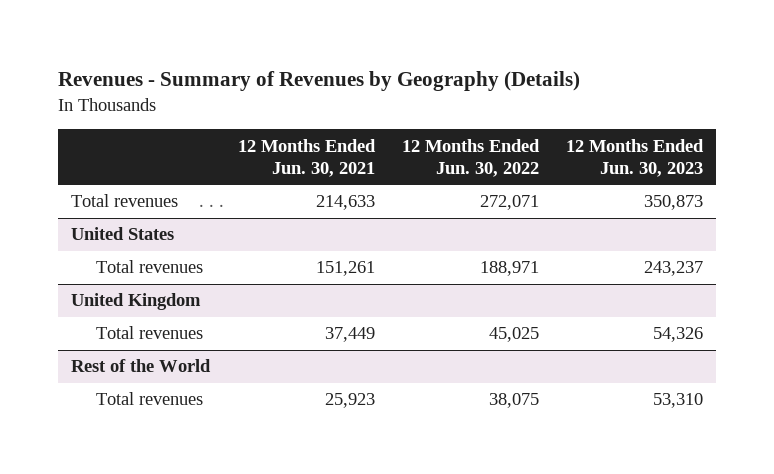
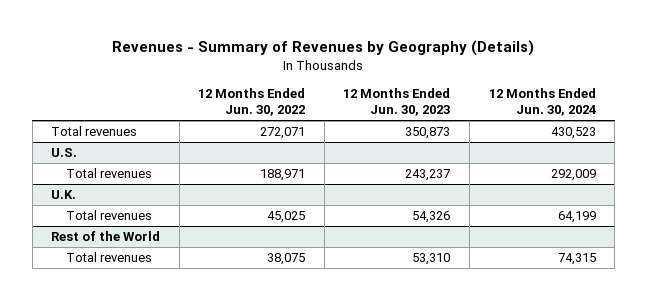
- | 12 Months Ended Jun. 30, 2021 | 12 Months Ended Jun. 30, 2022 | 12 Months Ended Jun. 30, 2023
+ | 12 Months Ended Jun. 30, 2022 | 12 Months Ended Jun. 30, 2023 | 12 Months Ended Jun. 30, 2024
- United States
+ U.S.
- United Kingdom
+ U.K.

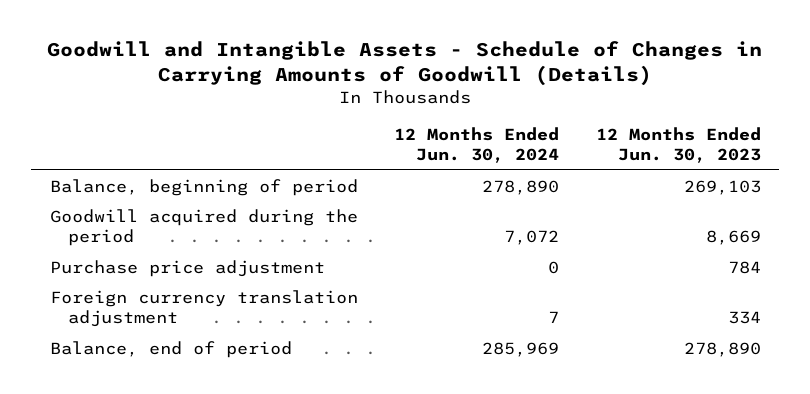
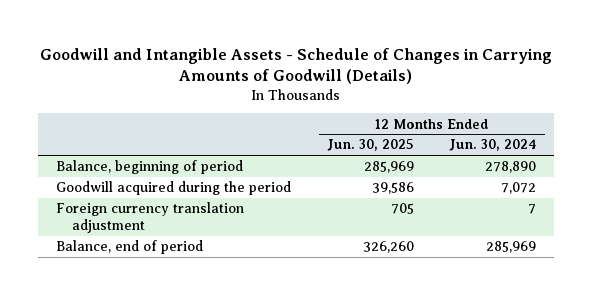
- | 12 Months Ended Jun. 30, 2024 | 12 Months Ended Jun. 30, 2023
+ | 12 Months Ended Jun. 30, 2025 | 12 Months Ended Jun. 30, 2024
- Purchase price adjustment | 0 | 784

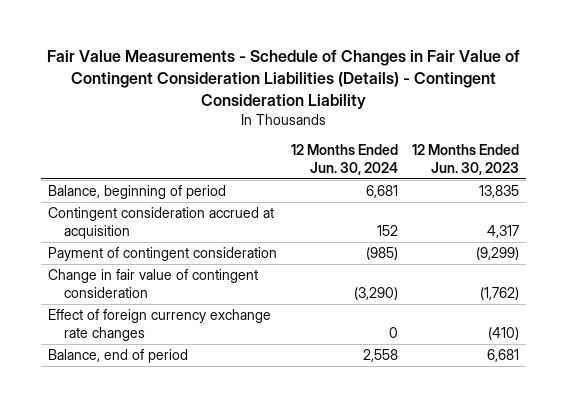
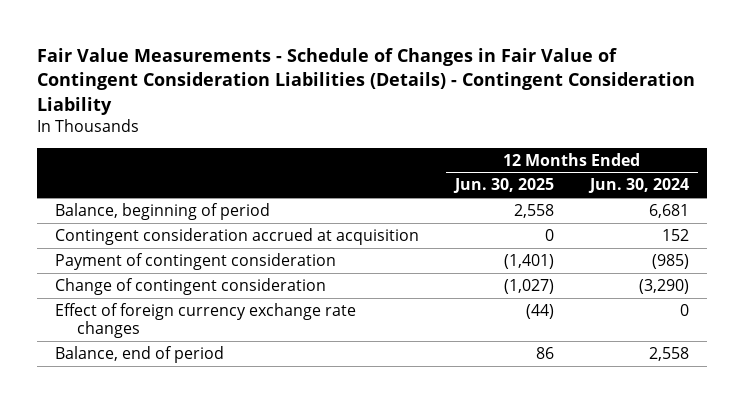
- | 12 Months Ended Jun. 30, 2024 | 12 Months Ended Jun. 30, 2023
+ | 12 Months Ended Jun. 30, 2025 | 12 Months Ended Jun. 30, 2024
- Change in fair value of contingent consideration | (3,290) | (1,762)
+ Change of contingent consideration | (1,027) | (3,290)

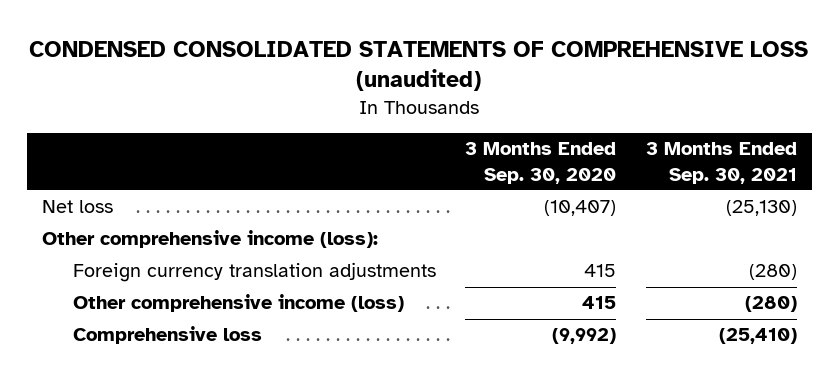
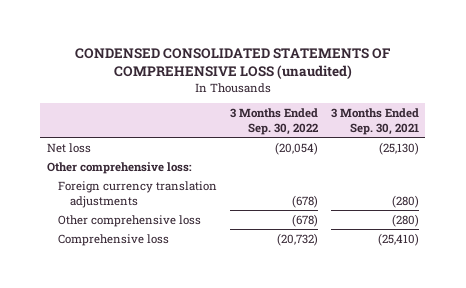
- | 3 Months Ended Sep. 30, 2020 | 3 Months Ended Sep. 30, 2021
+ | 3 Months Ended Sep. 30, 2022 | 3 Months Ended Sep. 30, 2021
- Other comprehensive income (loss):
+ Other comprehensive loss:
- Other comprehensive income (loss) | 415 | (280)
+ Other comprehensive loss | (678) | (280)

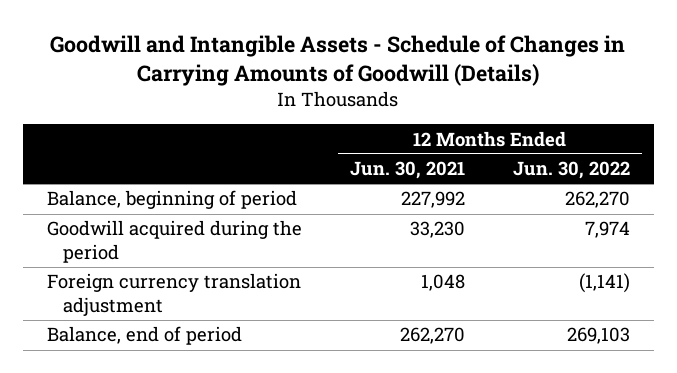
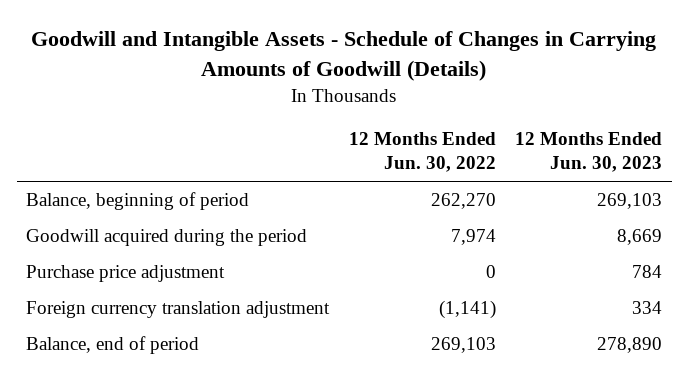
- | 12 Months Ended Jun. 30, 2021 | 12 Months Ended Jun. 30, 2022
+ | 12 Months Ended Jun. 30, 2022 | 12 Months Ended Jun. 30, 2023
+ Purchase price adjustment | 0 | 784

